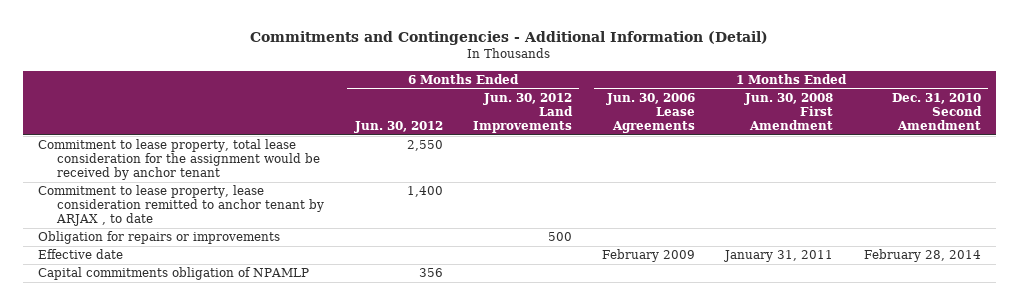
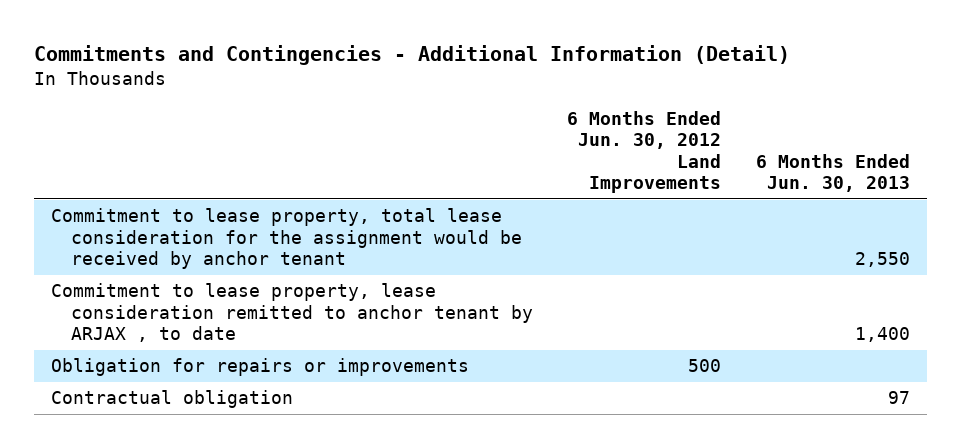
- | 6 Months Ended Jun. 30, 2012 | 6 Months Ended Jun. 30, 2012 Land Improvements | 1 Months Ended Jun. 30, 2006 Lease Agreements | 1 Months Ended Jun. 30, 2008 First Amendment | 1 Months Ended Dec. 31, 2010 Second Amendment
+ | 6 Months Ended Jun. 30, 2012 Land Improvements | 6 Months Ended Jun. 30, 2013
- Effective date | | | February 2009 | January 31, 2011 | February 28, 2014
- Capital commitments obligation of NPAMLP | 356 | | | |
+ Contractual obligation | | 97

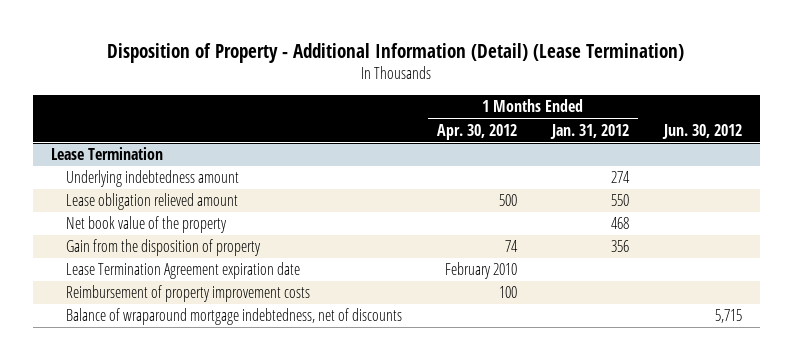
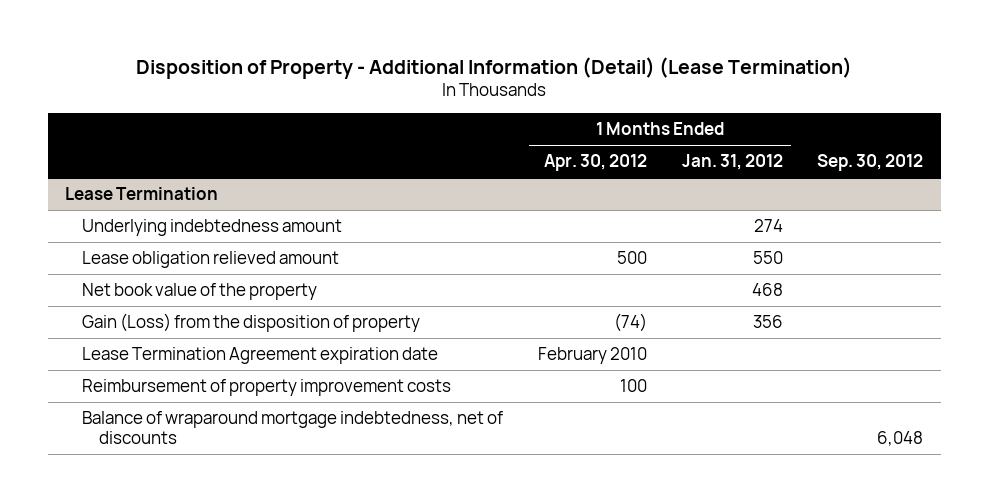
- | 1 Months Ended Apr. 30, 2012 | 1 Months Ended Jan. 31, 2012 | Jun. 30, 2012
+ | 1 Months Ended Apr. 30, 2012 | 1 Months Ended Jan. 31, 2012 | Sep. 30, 2012
@ Lease Termination
- Gain from the disposition of property | 74 | 356 |
+ Gain (Loss) from the disposition of property | (74) | 356 |

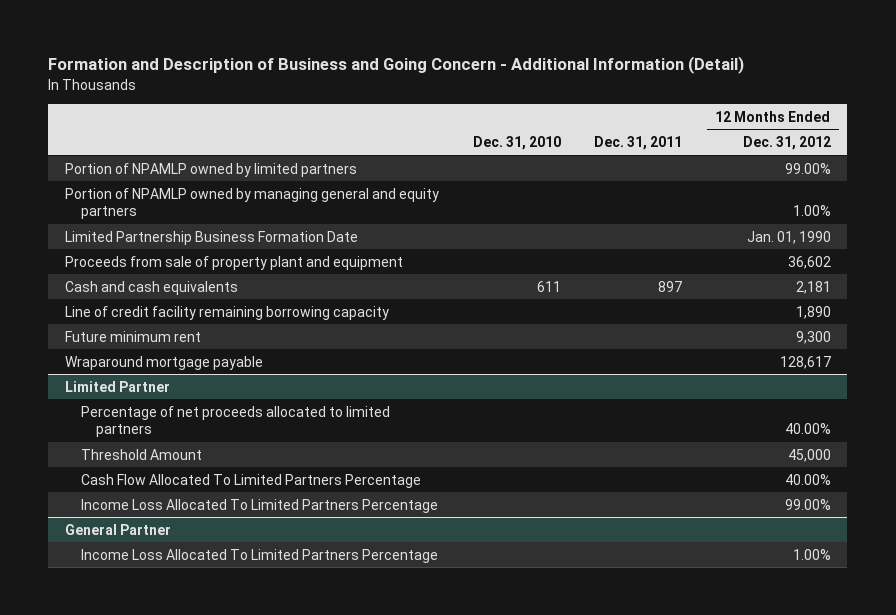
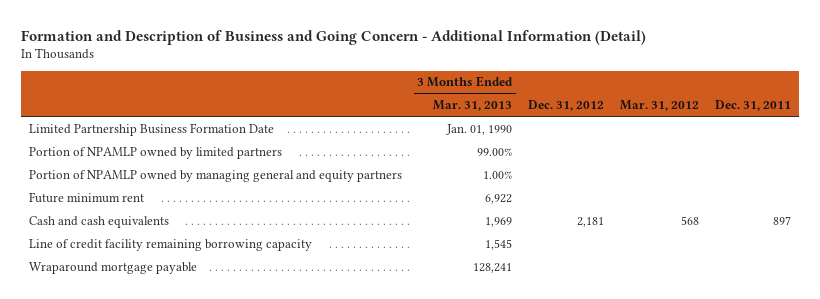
- | Dec. 31, 2010 | Dec. 31, 2011 | 12 Months Ended Dec. 31, 2012
+ | 3 Months Ended Mar. 31, 2013 | Dec. 31, 2012 | Mar. 31, 2012 | Dec. 31, 2011
moved up: Limited Partnership Business Formation Date | Jan. 01, 1990 | | |
- Proceeds from sale of property plant and equipment | | | 36,602
moved up: Future minimum rent | 6,922 | | |
- Limited Partner
- Percentage of net proceeds allocated to limited partners | | | 40.00%
- Threshold Amount | | | 45,000
- Cash Flow Allocated To Limited Partners Percentage | | | 40.00%
- Income Loss Allocated To Limited Partners Percentage | | | 99.00%
- General Partner
- Income Loss Allocated To Limited Partners Percentage | | | 1.00%

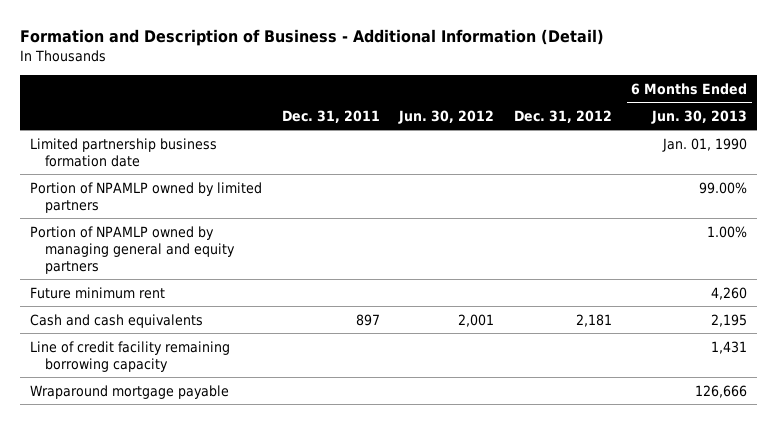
- Formation and Description of Business and Going Concern - Additional Information (Detail)
+ Formation and Description of Business - Additional Information (Detail)
- | 3 Months Ended Mar. 31, 2013 | Dec. 31, 2012 | Mar. 31, 2012 | Dec. 31, 2011
+ | Dec. 31, 2011 | Jun. 30, 2012 | Dec. 31, 2012 | 6 Months Ended Jun. 30, 2013
- Limited Partnership Business Formation Date | Jan. 01, 1990 | | |
+ Limited partnership business formation date | | | | Jan. 01, 1990

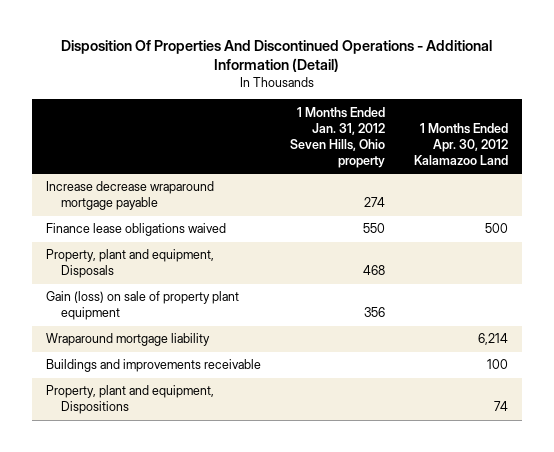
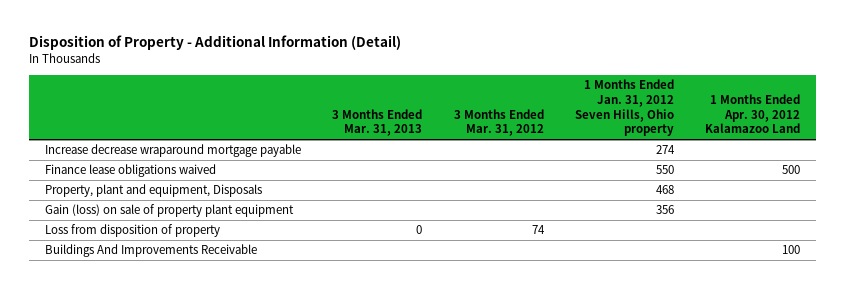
- Disposition Of Properties And Discontinued Operations - Additional Information (Detail)
+ Disposition of Property - Additional Information (Detail)
- | 1 Months Ended Jan. 31, 2012 Seven Hills, Ohio property | 1 Months Ended Apr. 30, 2012 Kalamazoo Land
+ | 3 Months Ended Mar. 31, 2013 | 3 Months Ended Mar. 31, 2012 | 1 Months Ended Jan. 31, 2012 Seven Hills, Ohio property | 1 Months Ended Apr. 30, 2012 Kalamazoo Land
- Wraparound mortgage liability | | 6,214
- Buildings and improvements receivable | | 100
- Property, plant and equipment, Dispositions | | 74
+ Loss from disposition of property | 0 | 74 | |
+ Buildings And Improvements Receivable | | | | 100

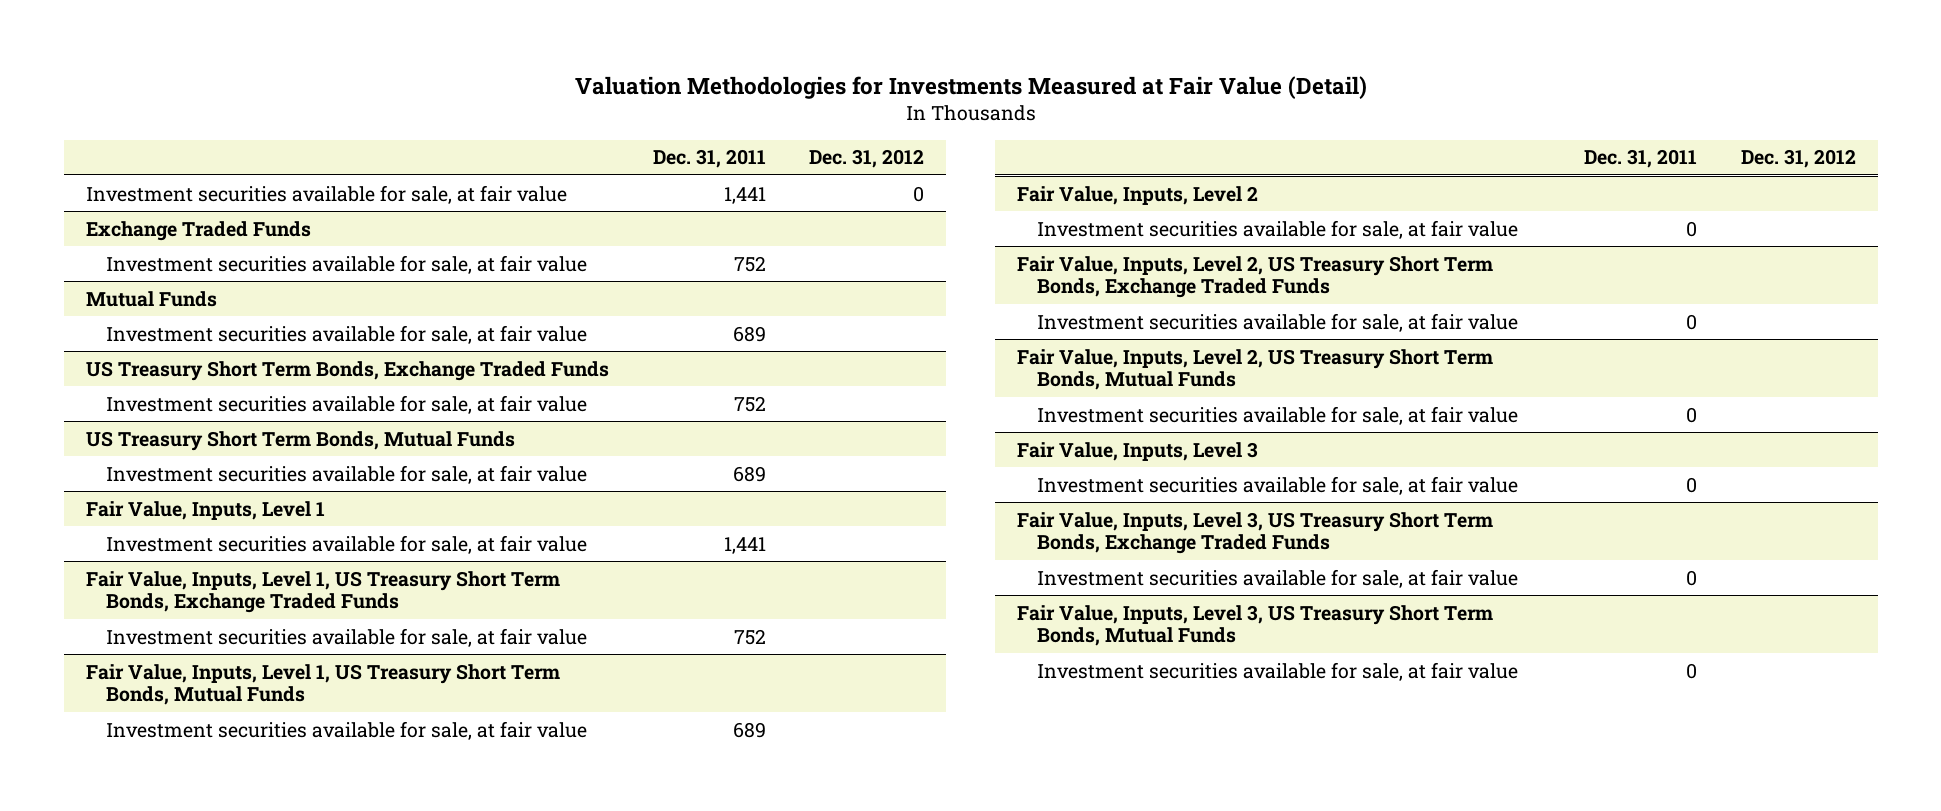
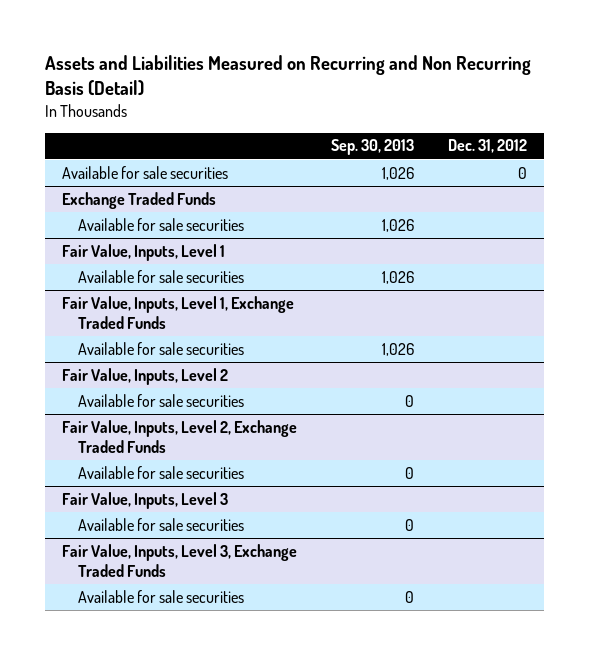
- Valuation Methodologies for Investments Measured at Fair Value (Detail)
+ Assets and Liabilities Measured on Recurring and Non Recurring Basis (Detail)
- | Dec. 31, 2011 | Dec. 31, 2012
+ | Sep. 30, 2013 | Dec. 31, 2012
- Investment securities available for sale, at fair value | 1,441 | 0
+ Available for sale securities | 1,026 | 0
@ Exchange Traded Funds
- Investment securities available for sale, at fair value | 752 |
- Mutual Funds
- Investment securities available for sale, at fair value | 689 |
- US Treasury Short Term Bonds, Exchange Traded Funds
- Investment securities available for sale, at fair value | 752 |
- US Treasury Short Term Bonds, Mutual Funds
- Investment securities available for sale, at fair value | 689 |
@ Exchange Traded Funds
+ Available for sale securities | 1,026 |
@ Fair Value, Inputs, Level 1
- Investment securities available for sale, at fair value | 1,441 |
- Fair Value, Inputs, Level 1, US Treasury Short Term Bonds, Exchange Traded Funds
- Investment securities available for sale, at fair value | 752 |
- Fair Value, Inputs, Level 1, US Treasury Short Term Bonds, Mutual Funds
- Investment securities available for sale, at fair value | 689 |
@ Fair Value, Inputs, Level 1
+ Available for sale securities | 1,026 |
+ Fair Value, Inputs, Level 1, Exchange Traded Funds
+ Available for sale securities | 1,026 |
@ Fair Value, Inputs, Level 2
- Investment securities available for sale, at fair value | 0 |
- Fair Value, Inputs, Level 2, US Treasury Short Term Bonds, Exchange Traded Funds
- Investment securities available for sale, at fair value | 0 |
- Fair Value, Inputs, Level 2, US Treasury Short Term Bonds, Mutual Funds
- Investment securities available for sale, at fair value | 0 |
@ Fair Value, Inputs, Level 2
+ Available for sale securities | 0 |
+ Fair Value, Inputs, Level 2, Exchange Traded Funds
+ Available for sale securities | 0 |
@ Fair Value, Inputs, Level 3
- Investment securities available for sale, at fair value | 0 |
- Fair Value, Inputs, Level 3, US Treasury Short Term Bonds, Exchange Traded Funds
- Investment securities available for sale, at fair value | 0 |
- Fair Value, Inputs, Level 3, US Treasury Short Term Bonds, Mutual Funds
- Investment securities available for sale, at fair value | 0 |
@ Fair Value, Inputs, Level 3
+ Available for sale securities | 0 |
+ Fair Value, Inputs, Level 3, Exchange Traded Funds
+ Available for sale securities | 0 |

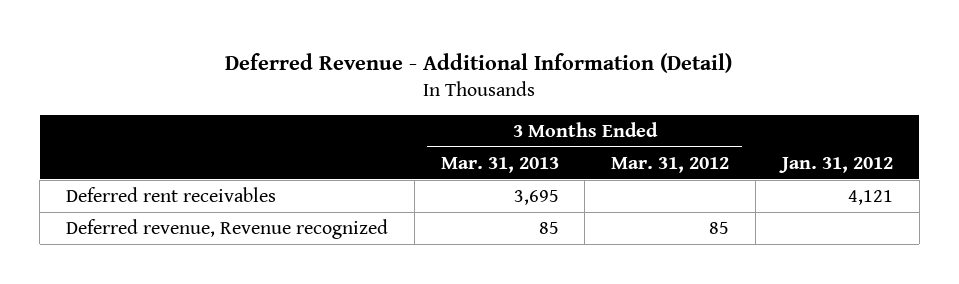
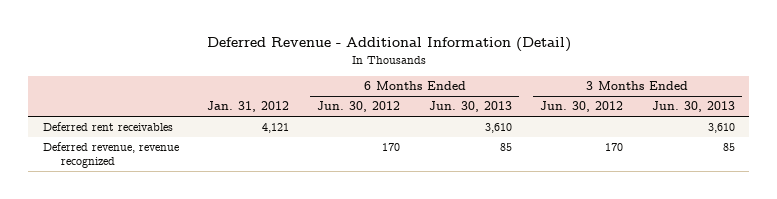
- | 3 Months Ended Mar. 31, 2013 | 3 Months Ended Mar. 31, 2012 | Jan. 31, 2012
+ | Jan. 31, 2012 | 6 Months Ended Jun. 30, 2012 | 6 Months Ended Jun. 30, 2013 | 3 Months Ended Jun. 30, 2012 | 3 Months Ended Jun. 30, 2013
- Deferred revenue, Revenue recognized | 85 | 85 |
+ Deferred revenue, revenue recognized | | 170 | 85 | 170 | 85

